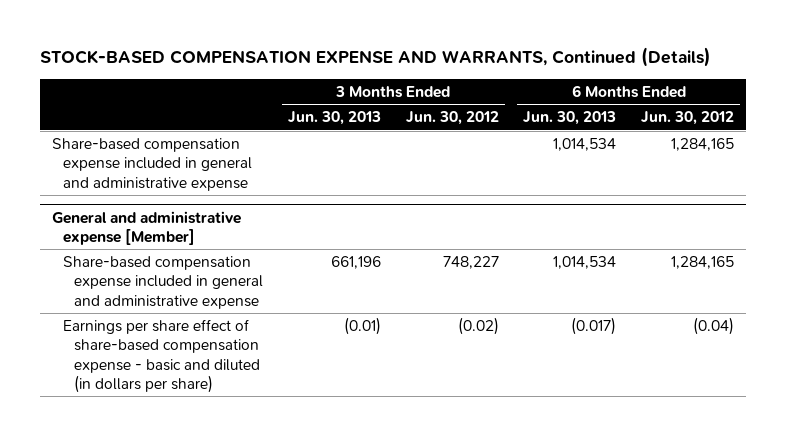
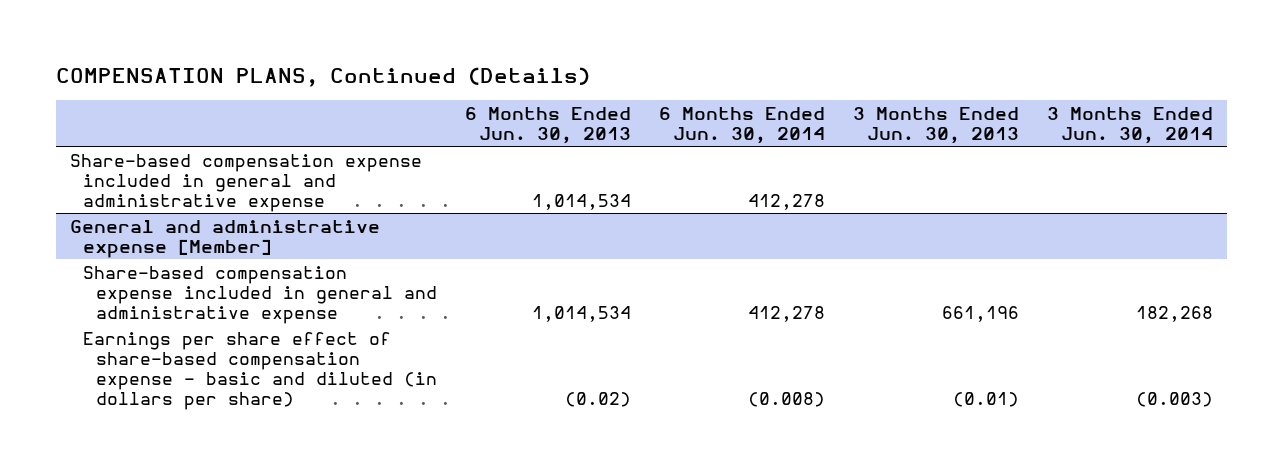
- STOCK-BASED COMPENSATION EXPENSE AND WARRANTS, Continued (Details)
+ COMPENSATION PLANS, Continued (Details)
- | 3 Months Ended Jun. 30, 2013 | 3 Months Ended Jun. 30, 2012 | 6 Months Ended Jun. 30, 2013 | 6 Months Ended Jun. 30, 2012
+ | 6 Months Ended Jun. 30, 2013 | 6 Months Ended Jun. 30, 2014 | 3 Months Ended Jun. 30, 2013 | 3 Months Ended Jun. 30, 2014
@ General and administrative expense [Member]
- Earnings per share effect of share-based compensation expense - basic and diluted (in dollars per share) | (0.01) | (0.02) | (0.017) | (0.04)
+ Earnings per share effect of share-based compensation expense - basic and diluted (in dollars per share) | (0.02) | (0.008) | (0.01) | (0.003)

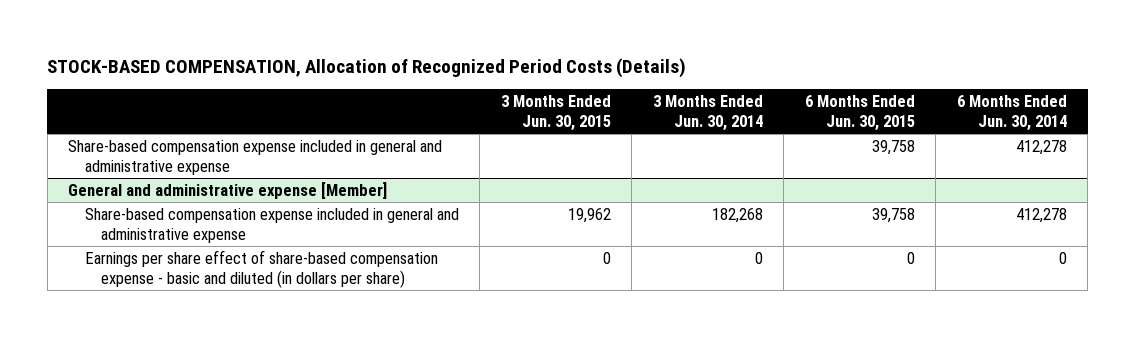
- COMPENSATION PLANS, Continued (Details)
+ STOCK-BASED COMPENSATION, Allocation of Recognized Period Costs (Details)
- | 6 Months Ended Jun. 30, 2013 | 6 Months Ended Jun. 30, 2014 | 3 Months Ended Jun. 30, 2013 | 3 Months Ended Jun. 30, 2014
+ | 3 Months Ended Jun. 30, 2015 | 3 Months Ended Jun. 30, 2014 | 6 Months Ended Jun. 30, 2015 | 6 Months Ended Jun. 30, 2014
@ General and administrative expense [Member]
- Earnings per share effect of share-based compensation expense - basic and diluted (in dollars per share) | (0.02) | (0.008) | (0.01) | (0.003)
+ Earnings per share effect of share-based compensation expense - basic and diluted (in dollars per share) | 0 | 0 | 0 | 0

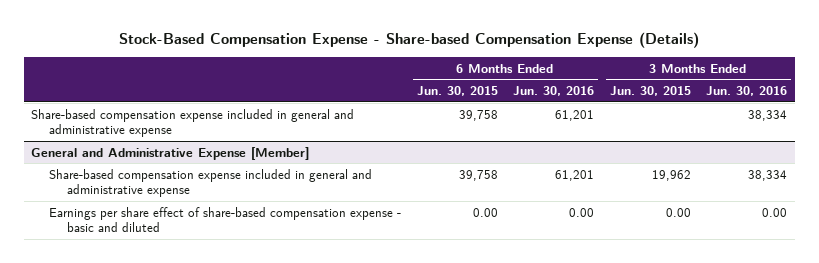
- STOCK-BASED COMPENSATION, Allocation of Recognized Period Costs (Details)
+ Stock-Based Compensation Expense - Share-based Compensation Expense (Details)
- | 3 Months Ended Jun. 30, 2015 | 3 Months Ended Jun. 30, 2014 | 6 Months Ended Jun. 30, 2015 | 6 Months Ended Jun. 30, 2014
+ | 6 Months Ended Jun. 30, 2015 | 6 Months Ended Jun. 30, 2016 | 3 Months Ended Jun. 30, 2015 | 3 Months Ended Jun. 30, 2016
- General and administrative expense [Member]
+ General and Administrative Expense [Member]
- Earnings per share effect of share-based compensation expense - basic and diluted (in dollars per share) | 0 | 0 | 0 | 0
+ Earnings per share effect of share-based compensation expense - basic and diluted | 0.00 | 0.00 | 0.00 | 0.00

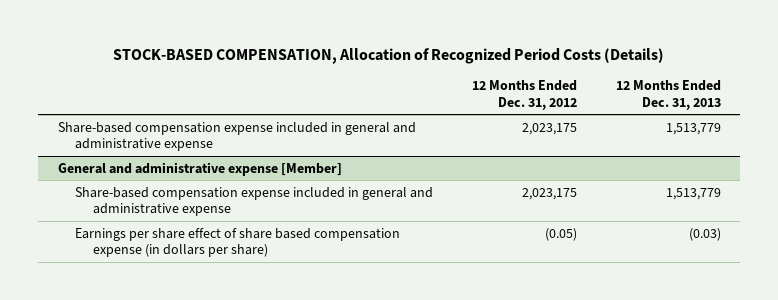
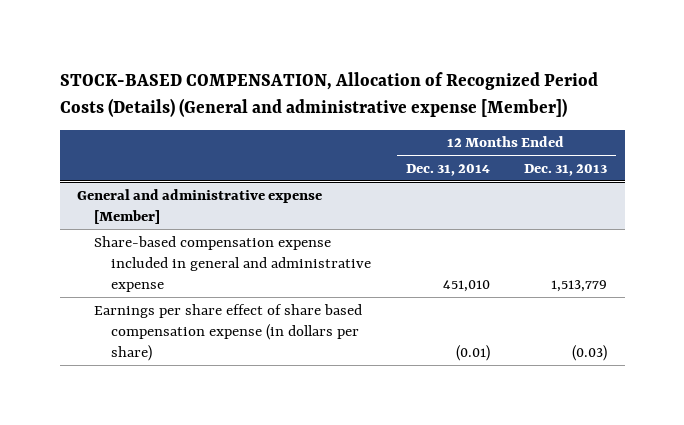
- STOCK-BASED COMPENSATION, Allocation of Recognized Period Costs (Details)
+ STOCK-BASED COMPENSATION, Allocation of Recognized Period Costs (Details) (General and administrative expense [Member])
- | 12 Months Ended Dec. 31, 2012 | 12 Months Ended Dec. 31, 2013
+ | 12 Months Ended Dec. 31, 2014 | 12 Months Ended Dec. 31, 2013
- Share-based compensation expense included in general and administrative expense | 2,023,175 | 1,513,779

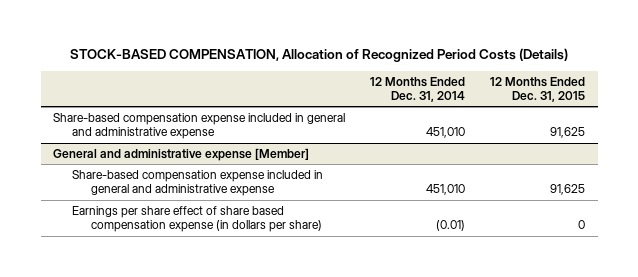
- STOCK-BASED COMPENSATION, Allocation of Recognized Period Costs (Details) (General and administrative expense [Member])
+ STOCK-BASED COMPENSATION, Allocation of Recognized Period Costs (Details)
- | 12 Months Ended Dec. 31, 2014 | 12 Months Ended Dec. 31, 2013
+ | 12 Months Ended Dec. 31, 2014 | 12 Months Ended Dec. 31, 2015
+ Share-based compensation expense included in general and administrative expense | 451,010 | 91,625

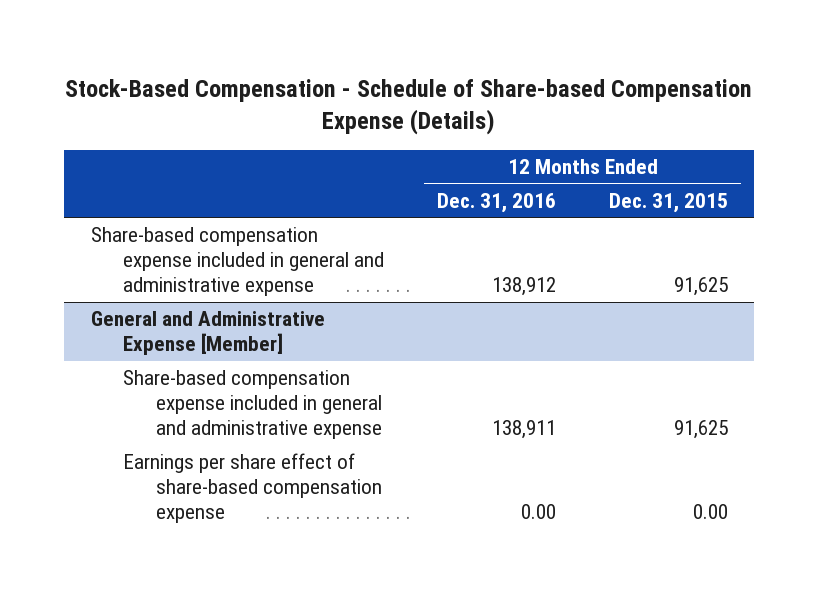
- STOCK-BASED COMPENSATION, Allocation of Recognized Period Costs (Details)
+ Stock-Based Compensation - Schedule of Share-based Compensation Expense (Details)
- | 12 Months Ended Dec. 31, 2014 | 12 Months Ended Dec. 31, 2015
+ | 12 Months Ended Dec. 31, 2016 | 12 Months Ended Dec. 31, 2015
- General and administrative expense [Member]
+ General and Administrative Expense [Member]
- Earnings per share effect of share based compensation expense (in dollars per share) | (0.01) | 0
+ Earnings per share effect of share-based compensation expense | 0.00 | 0.00

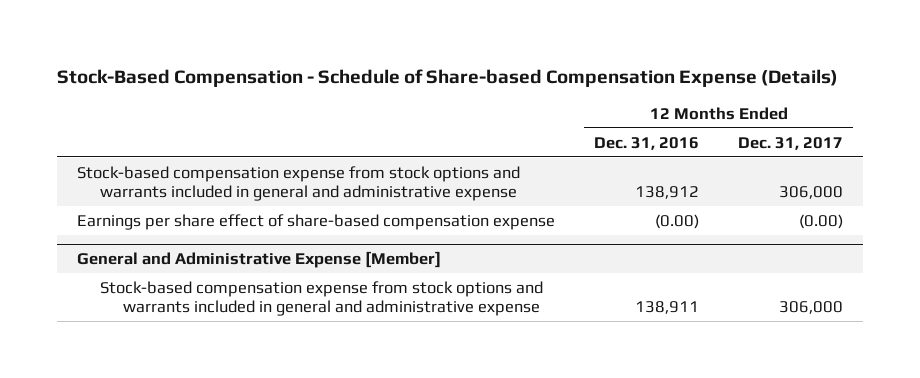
- | 12 Months Ended Dec. 31, 2016 | 12 Months Ended Dec. 31, 2015
+ | 12 Months Ended Dec. 31, 2016 | 12 Months Ended Dec. 31, 2017
- Share-based compensation expense included in general and administrative expense | 138,912 | 91,625
+ Stock-based compensation expense from stock options and warrants included in general and administrative expense | 138,912 | 306,000
+ Earnings per share effect of share-based compensation expense | (0.00) | (0.00)
@ General and Administrative Expense [Member]
- Share-based compensation expense included in general and administrative expense | 138,911 | 91,625
- Earnings per share effect of share-based compensation expense | 0.00 | 0.00
+ Stock-based compensation expense from stock options and warrants included in general and administrative expense | 138,911 | 306,000

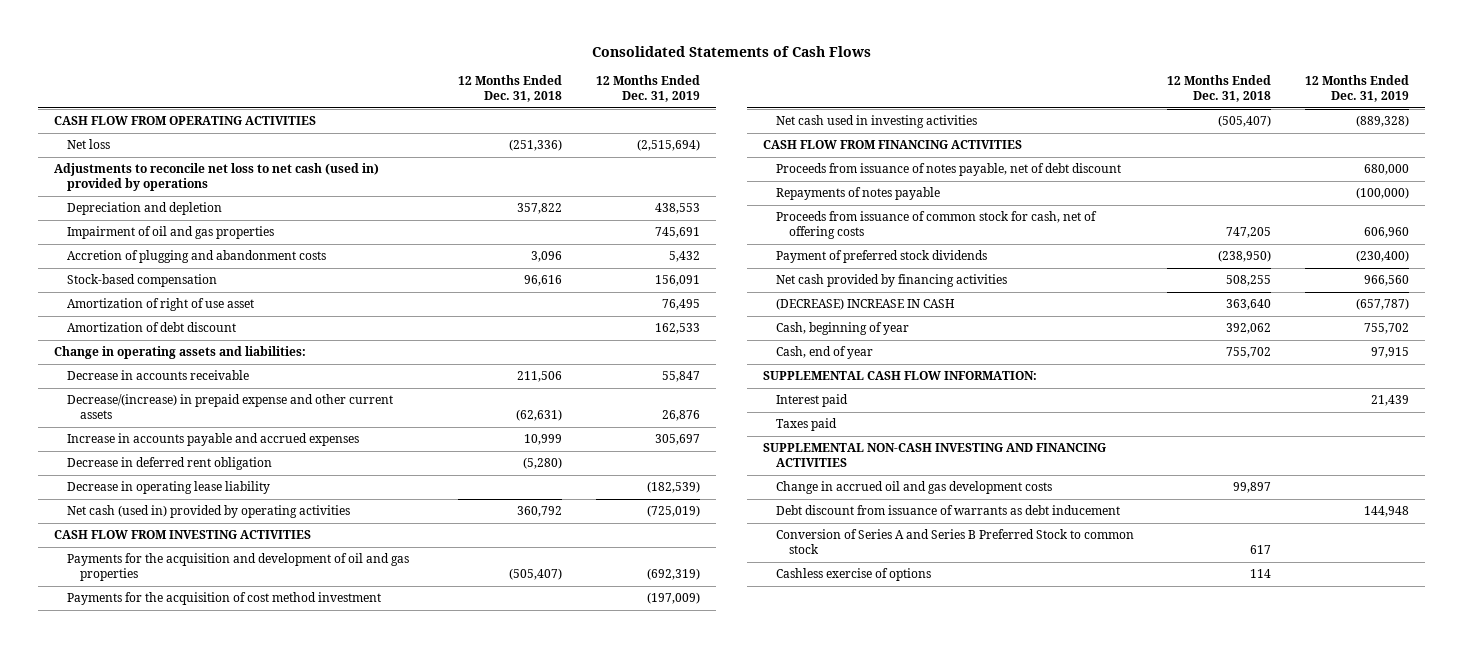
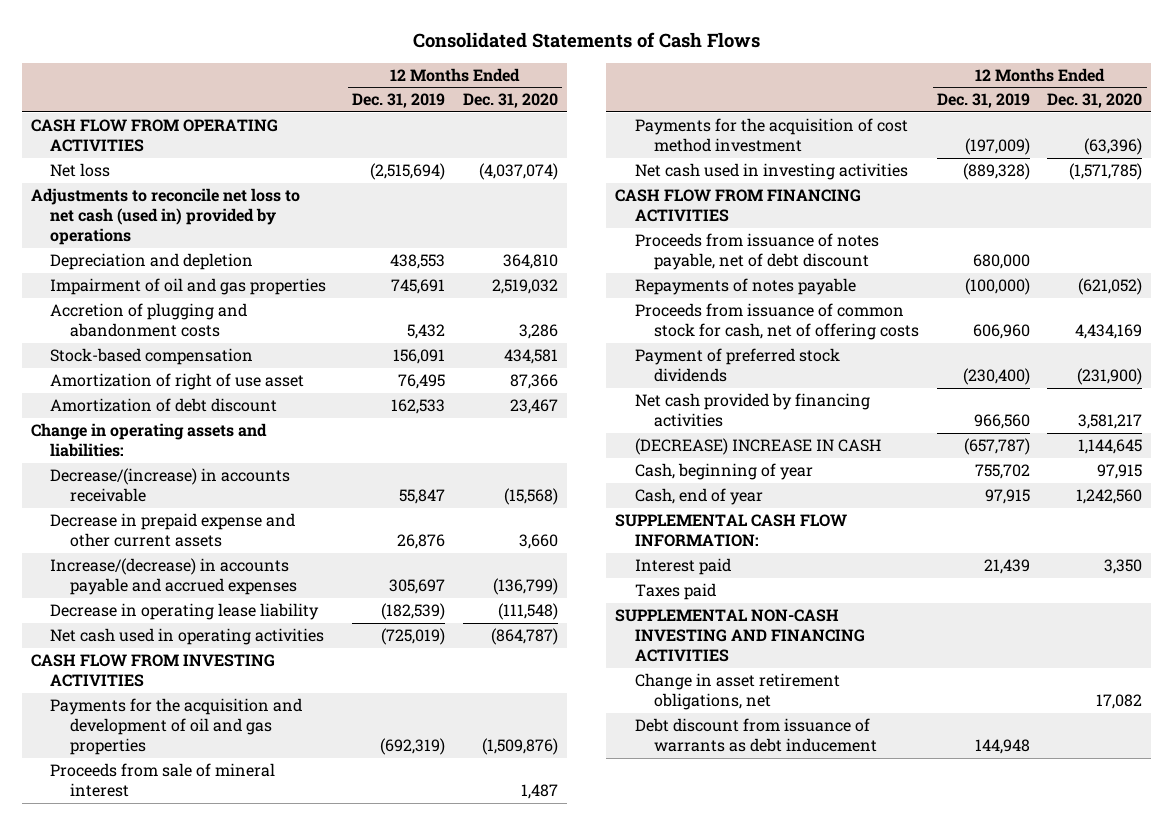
- | 12 Months Ended Dec. 31, 2018 | 12 Months Ended Dec. 31, 2019
+ | 12 Months Ended Dec. 31, 2019 | 12 Months Ended Dec. 31, 2020
- Decrease in accounts receivable | 211,506 | 55,847
- Decrease/(increase) in prepaid expense and other current assets | (62,631) | 26,876
- Increase in accounts payable and accrued expenses | 10,999 | 305,697
- Decrease in deferred rent obligation | (5,280) |
+ Decrease/(increase) in accounts receivable | 55,847 | (15,568)
+ Decrease in prepaid expense and other current assets | 26,876 | 3,660
+ Increase/(decrease) in accounts payable and accrued expenses | 305,697 | (136,799)
- Net cash (used in) provided by operating activities | 360,792 | (725,019)
+ Net cash used in operating activities | (725,019) | (864,787)
+ Proceeds from sale of mineral interest | | 1,487
- Change in accrued oil and gas development costs | 99,897 |
+ Change in asset retirement obligations, net | | 17,082
- Conversion of Series A and Series B Preferred Stock to common stock | 617 |
- Cashless exercise of options | 114 |

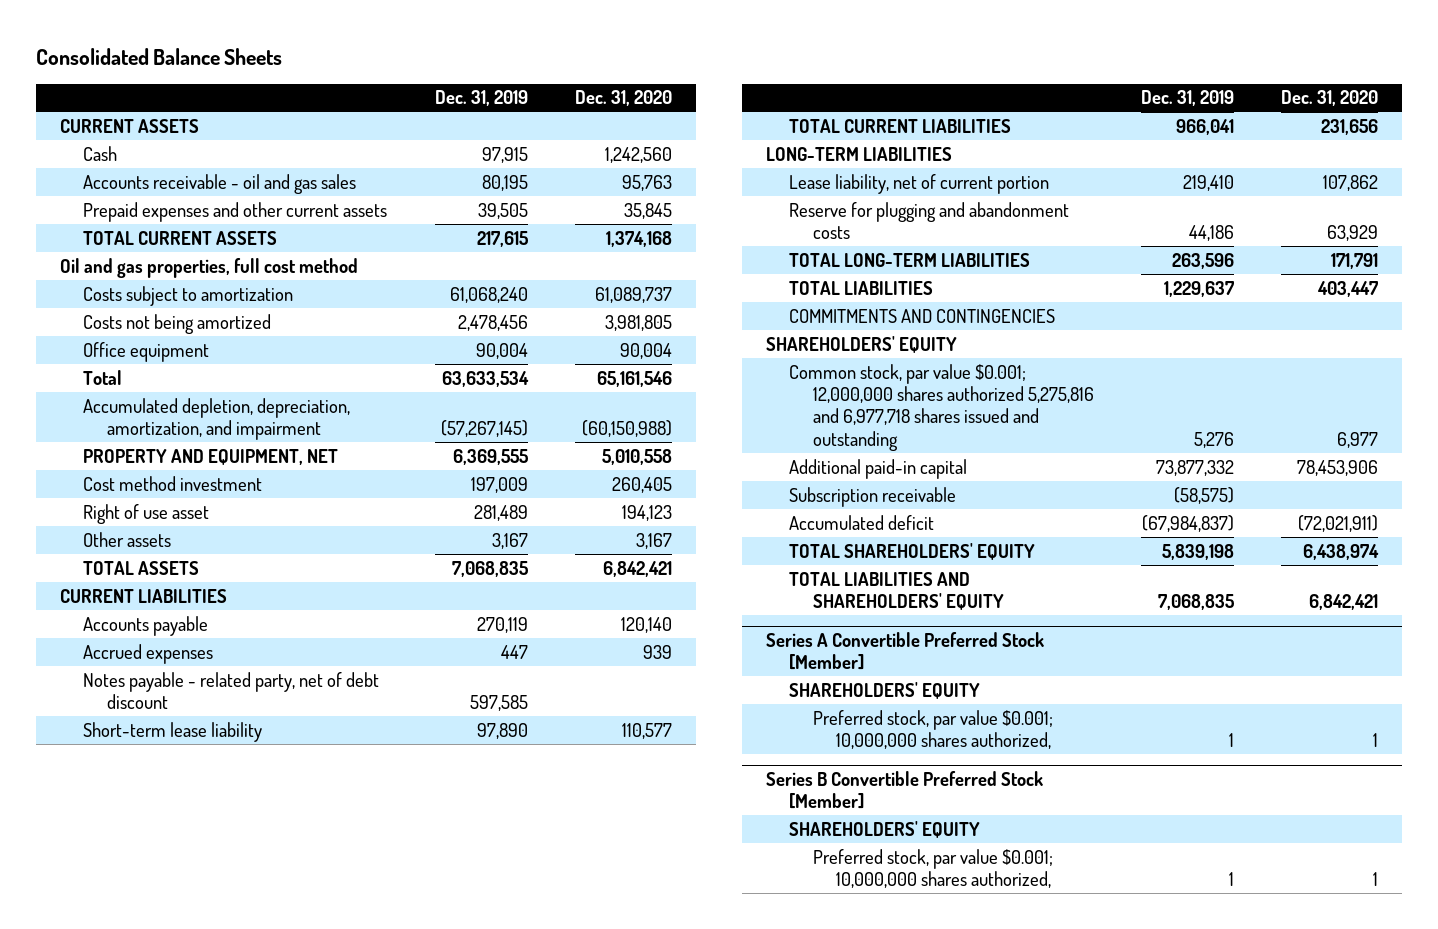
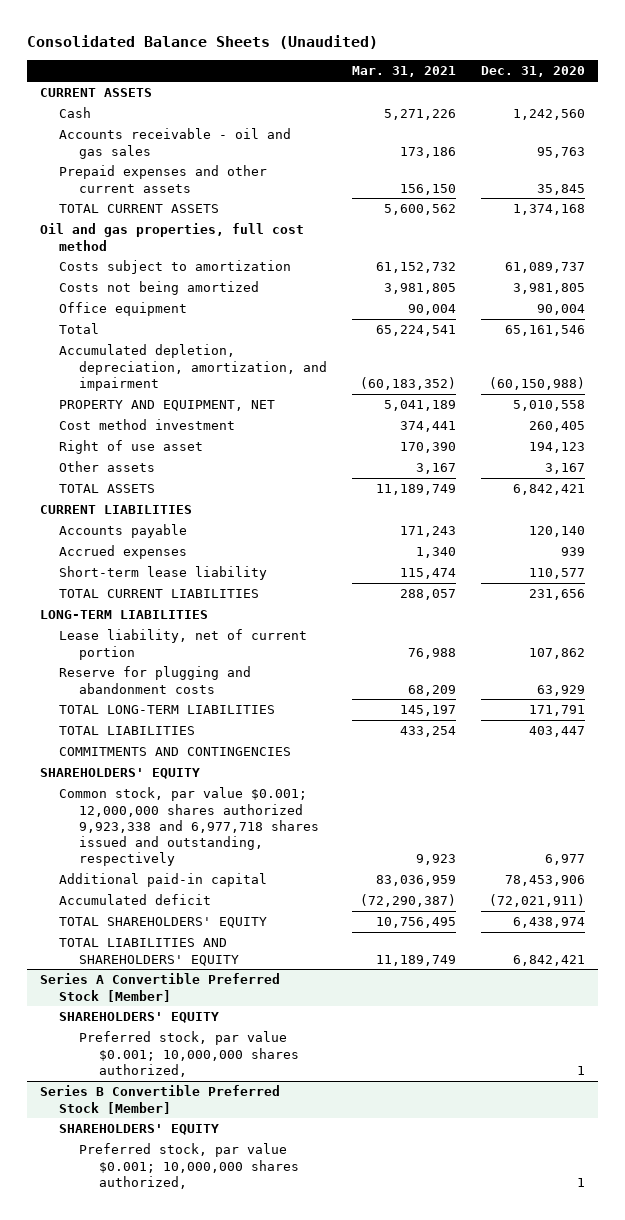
- Consolidated Balance Sheets
+ Consolidated Balance Sheets (Unaudited)
- | Dec. 31, 2019 | Dec. 31, 2020
+ | Mar. 31, 2021 | Dec. 31, 2020
- Notes payable - related party, net of debt discount | 597,585 |
- Common stock, par value $0.001; 12,000,000 shares authorized 5,275,816 and 6,977,718 shares issued and outstanding | 5,276 | 6,977
+ Common stock, par value $0.001; 12,000,000 shares authorized 9,923,338 and 6,977,718 shares issued and outstanding, respectively | 9,923 | 6,977
- Subscription receivable | (58,575) |

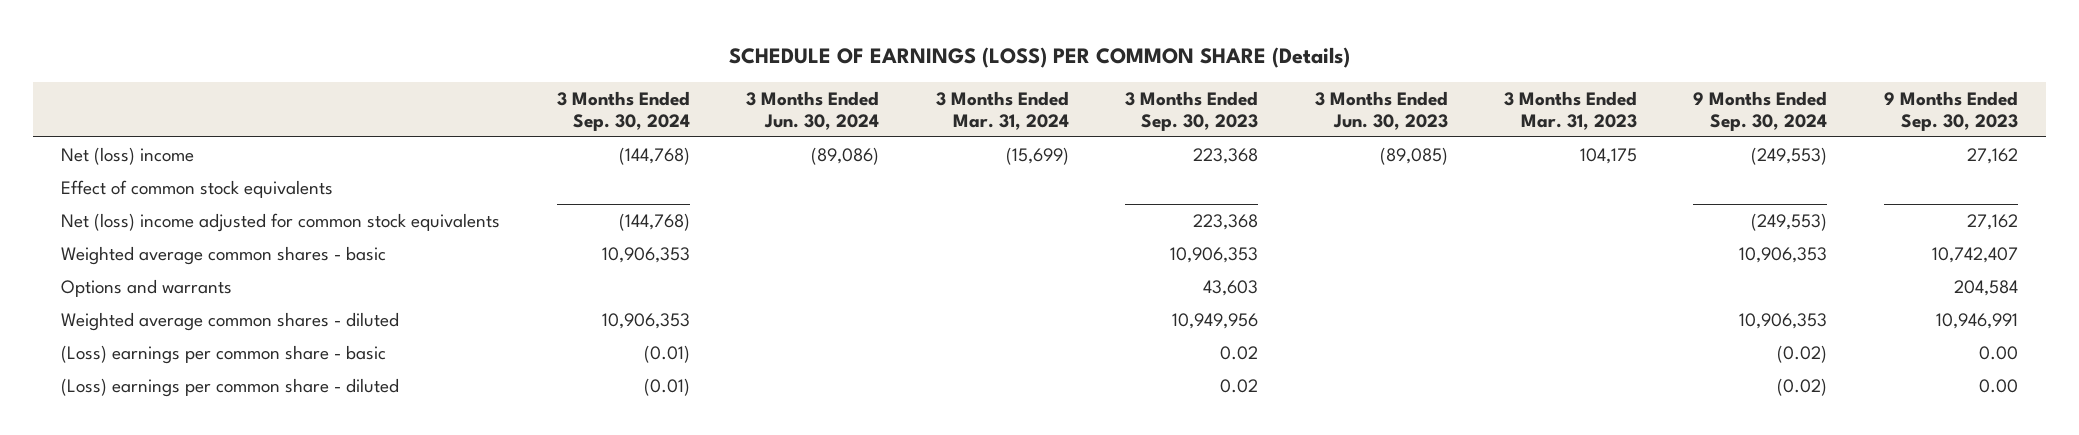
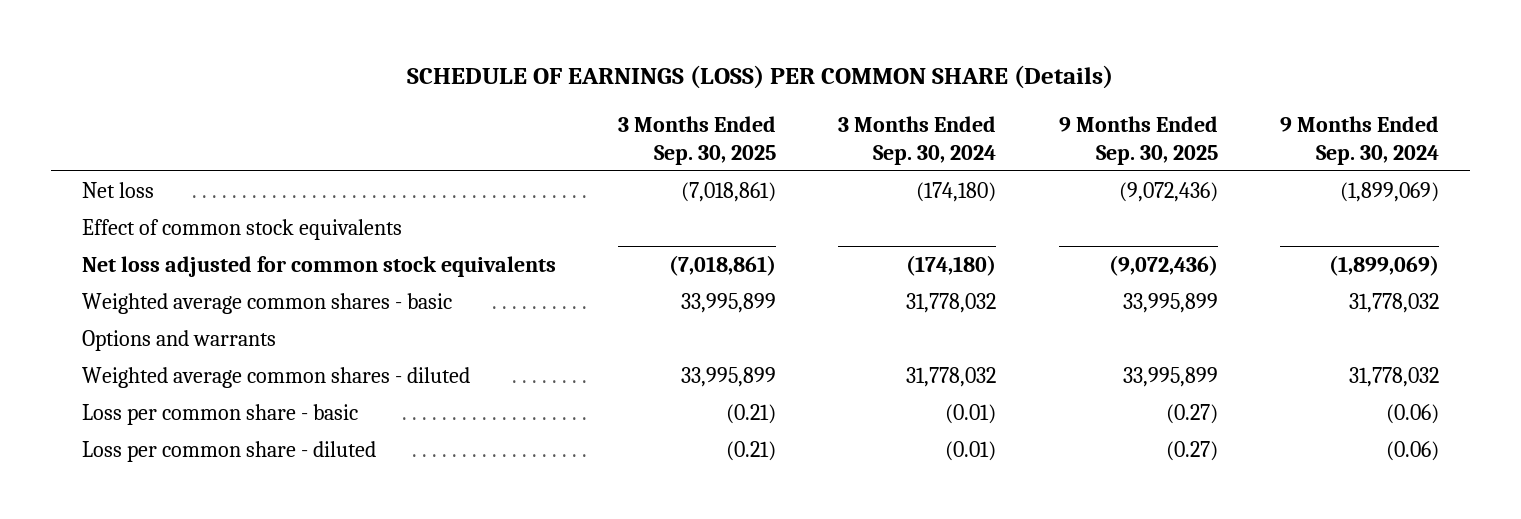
- | 3 Months Ended Sep. 30, 2024 | 3 Months Ended Jun. 30, 2024 | 3 Months Ended Mar. 31, 2024 | 3 Months Ended Sep. 30, 2023 | 3 Months Ended Jun. 30, 2023 | 3 Months Ended Mar. 31, 2023 | 9 Months Ended Sep. 30, 2024 | 9 Months Ended Sep. 30, 2023
+ | 3 Months Ended Sep. 30, 2025 | 3 Months Ended Sep. 30, 2024 | 9 Months Ended Sep. 30, 2025 | 9 Months Ended Sep. 30, 2024
- Net (loss) income | (144,768) | (89,086) | (15,699) | 223,368 | (89,085) | 104,175 | (249,553) | 27,162
+ Net loss | (7,018,861) | (174,180) | (9,072,436) | (1,899,069)
- Net (loss) income adjusted for common stock equivalents | (144,768) | | | 223,368 | | | (249,553) | 27,162
- Weighted average common shares - basic | 10,906,353 | | | 10,906,353 | | | 10,906,353 | 10,742,407
+ Net loss adjusted for common stock equivalents | (7,018,861) | (174,180) | (9,072,436) | (1,899,069)
+ Weighted average common shares - basic | 33,995,899 | 31,778,032 | 33,995,899 | 31,778,032
- Weighted average common shares - diluted | 10,906,353 | | | 10,949,956 | | | 10,906,353 | 10,946,991
- (Loss) earnings per common share - basic | (0.01) | | | 0.02 | | | (0.02) | 0.00
- (Loss) earnings per common share - diluted | (0.01) | | | 0.02 | | | (0.02) | 0.00
+ Weighted average common shares - diluted | 33,995,899 | 31,778,032 | 33,995,899 | 31,778,032
+ Loss per common share - basic | (0.21) | (0.01) | (0.27) | (0.06)
+ Loss per common share - diluted | (0.21) | (0.01) | (0.27) | (0.06)

